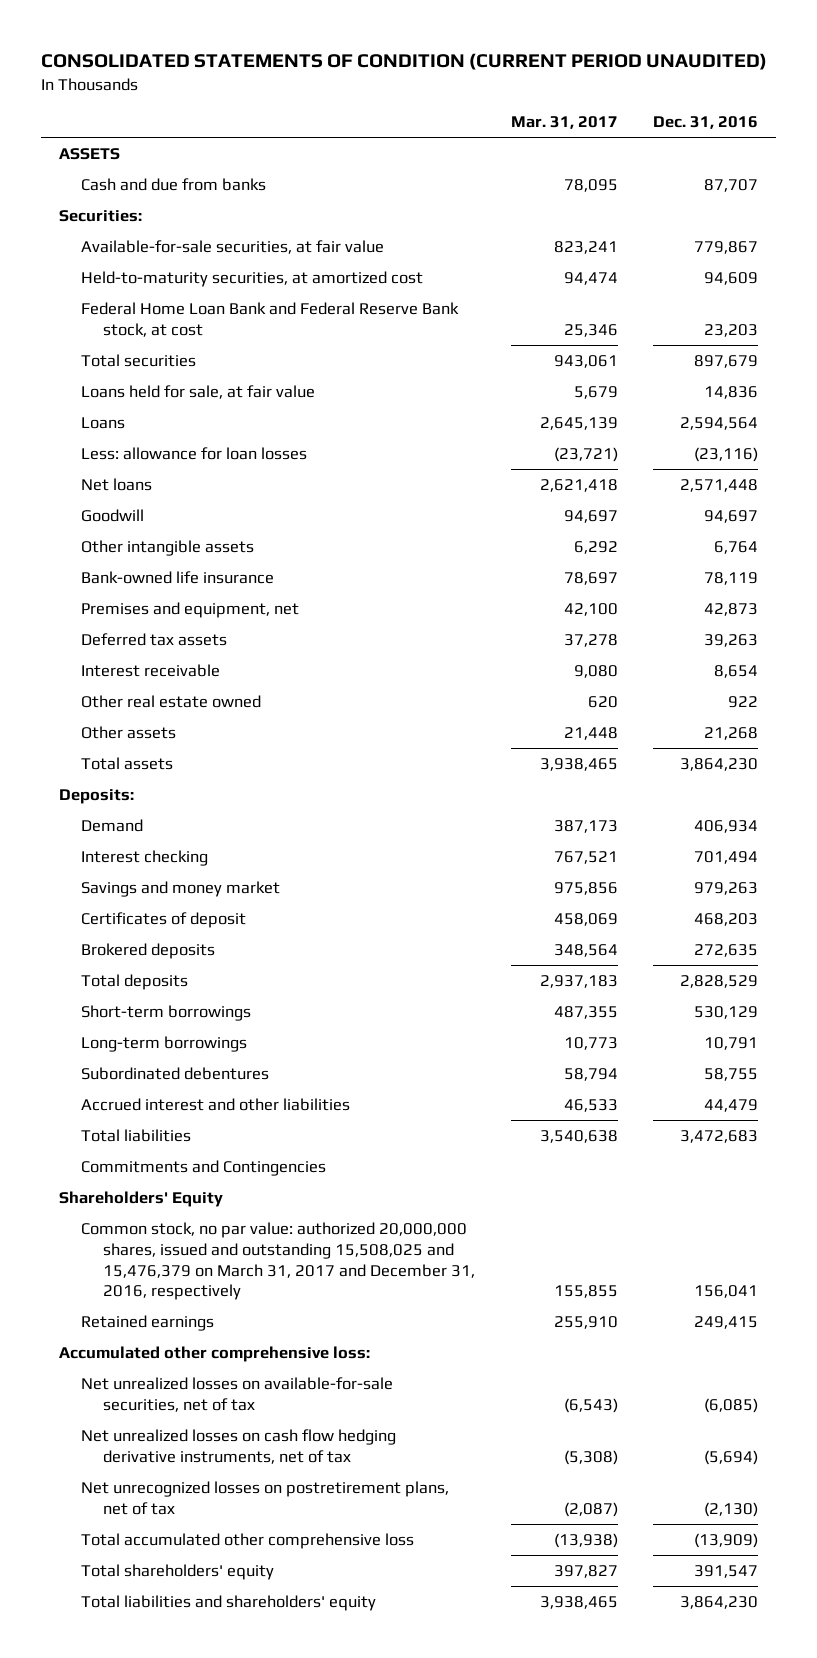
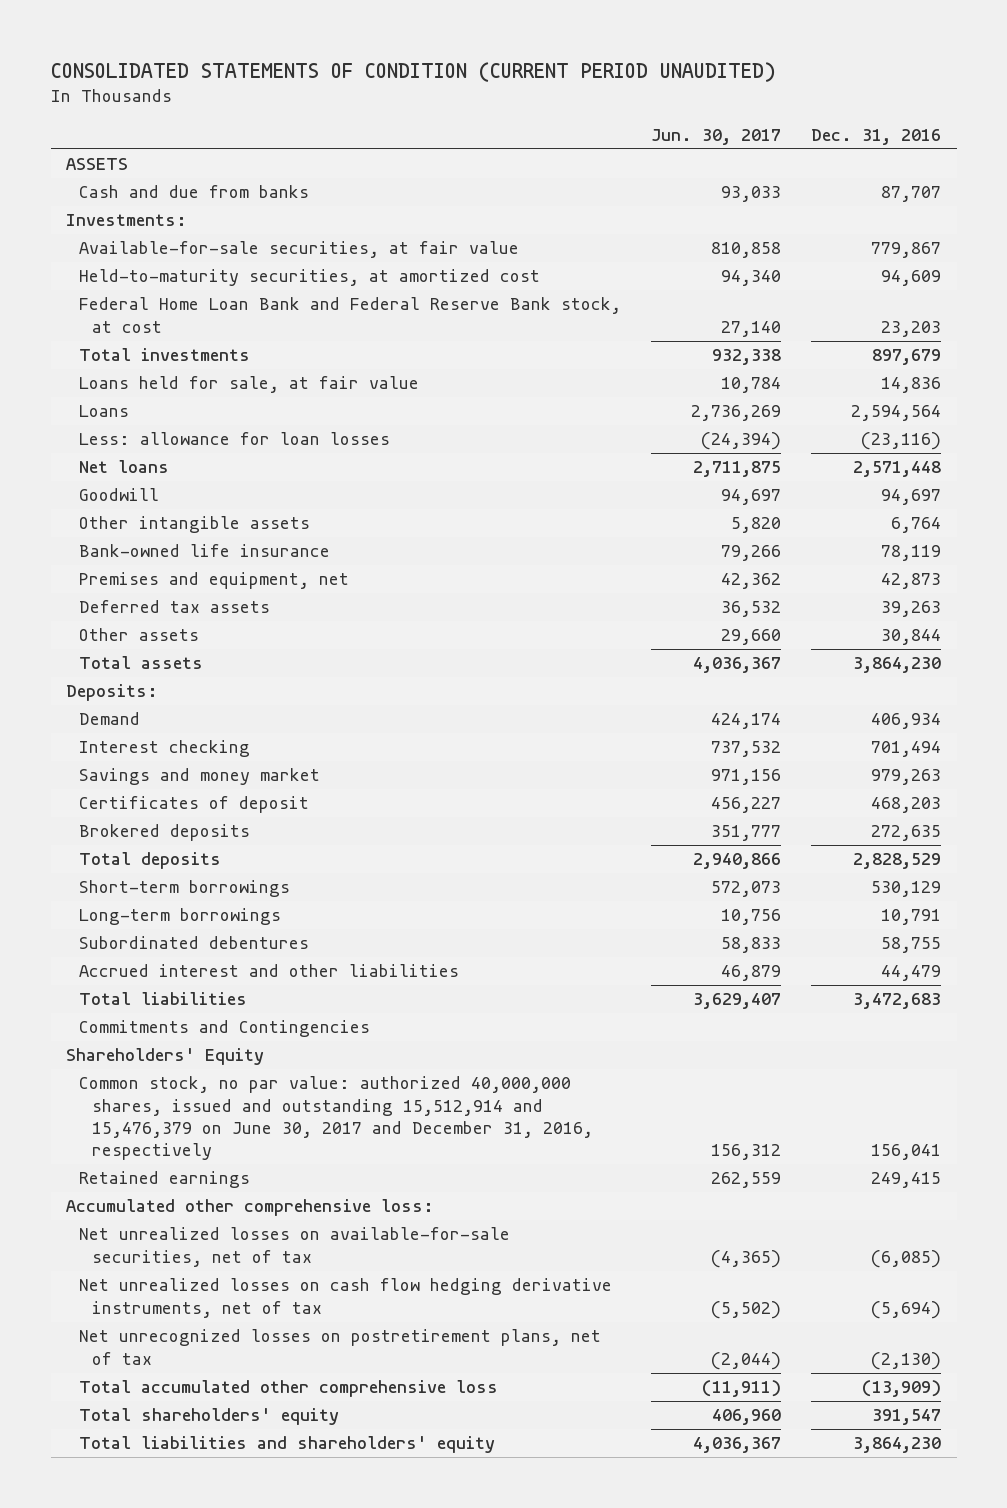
- | Mar. 31, 2017 | Dec. 31, 2016
+ | Jun. 30, 2017 | Dec. 31, 2016
- Securities:
+ Investments:
- Total securities | 943,061 | 897,679
+ Total investments | 932,338 | 897,679
- Interest receivable | 9,080 | 8,654
- Other real estate owned | 620 | 922
- Other assets | 21,448 | 21,268
+ Other assets | 29,660 | 30,844
- Common stock, no par value: authorized 20,000,000 shares, issued and outstanding 15,508,025 and 15,476,379 on March 31, 2017 and December 31, 2016, respectively | 155,855 | 156,041
+ Common stock, no par value: authorized 40,000,000 shares, issued and outstanding 15,512,914 and 15,476,379 on June 30, 2017 and December 31, 2016, respectively | 156,312 | 156,041

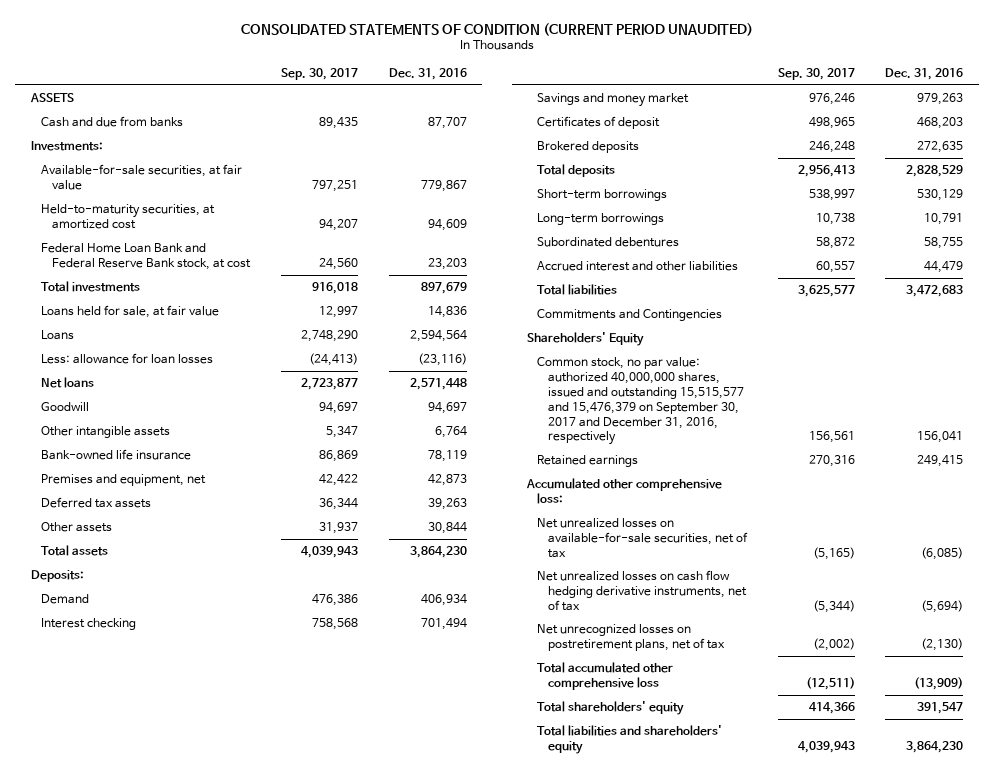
- | Jun. 30, 2017 | Dec. 31, 2016
+ | Sep. 30, 2017 | Dec. 31, 2016
- Common stock, no par value: authorized 40,000,000 shares, issued and outstanding 15,512,914 and 15,476,379 on June 30, 2017 and December 31, 2016, respectively | 156,312 | 156,041
+ Common stock, no par value: authorized 40,000,000 shares, issued and outstanding 15,515,577 and 15,476,379 on September 30, 2017 and December 31, 2016, respectively | 156,561 | 156,041

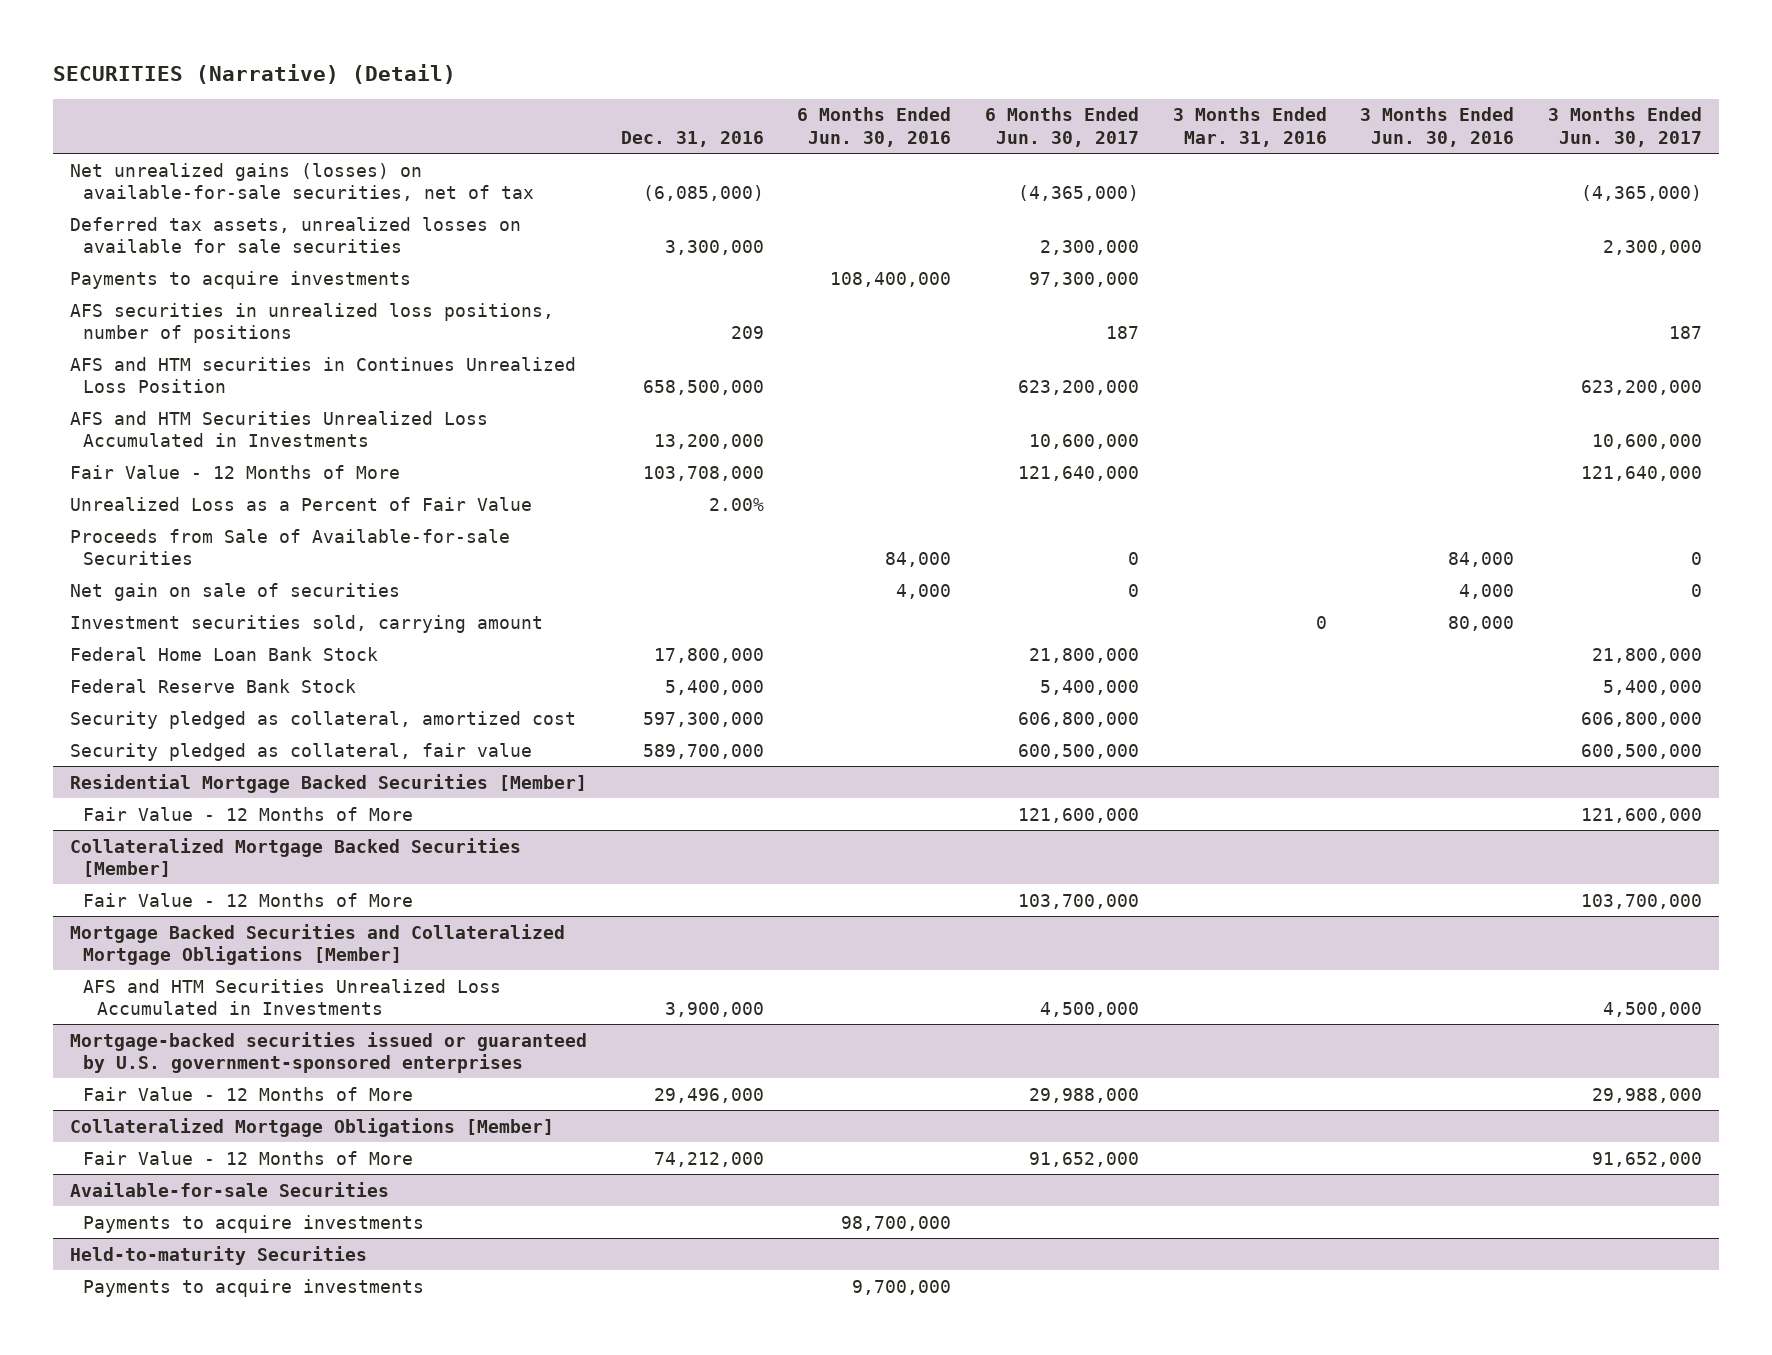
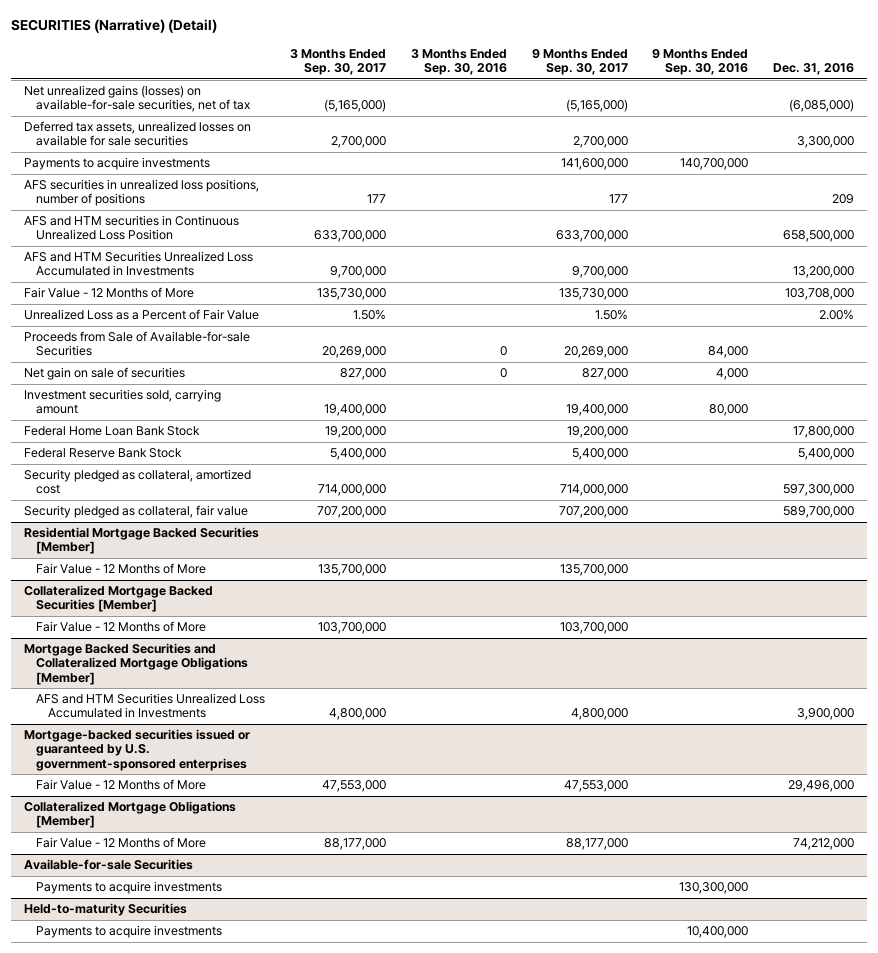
- | Dec. 31, 2016 | 6 Months Ended Jun. 30, 2016 | 6 Months Ended Jun. 30, 2017 | 3 Months Ended Mar. 31, 2016 | 3 Months Ended Jun. 30, 2016 | 3 Months Ended Jun. 30, 2017
+ | 3 Months Ended Sep. 30, 2017 | 3 Months Ended Sep. 30, 2016 | 9 Months Ended Sep. 30, 2017 | 9 Months Ended Sep. 30, 2016 | Dec. 31, 2016
- AFS and HTM securities in Continues Unrealized Loss Position | 658,500,000 | | 623,200,000 | | | 623,200,000
+ AFS and HTM securities in Continuous Unrealized Loss Position | 633,700,000 | | 633,700,000 | | 658,500,000

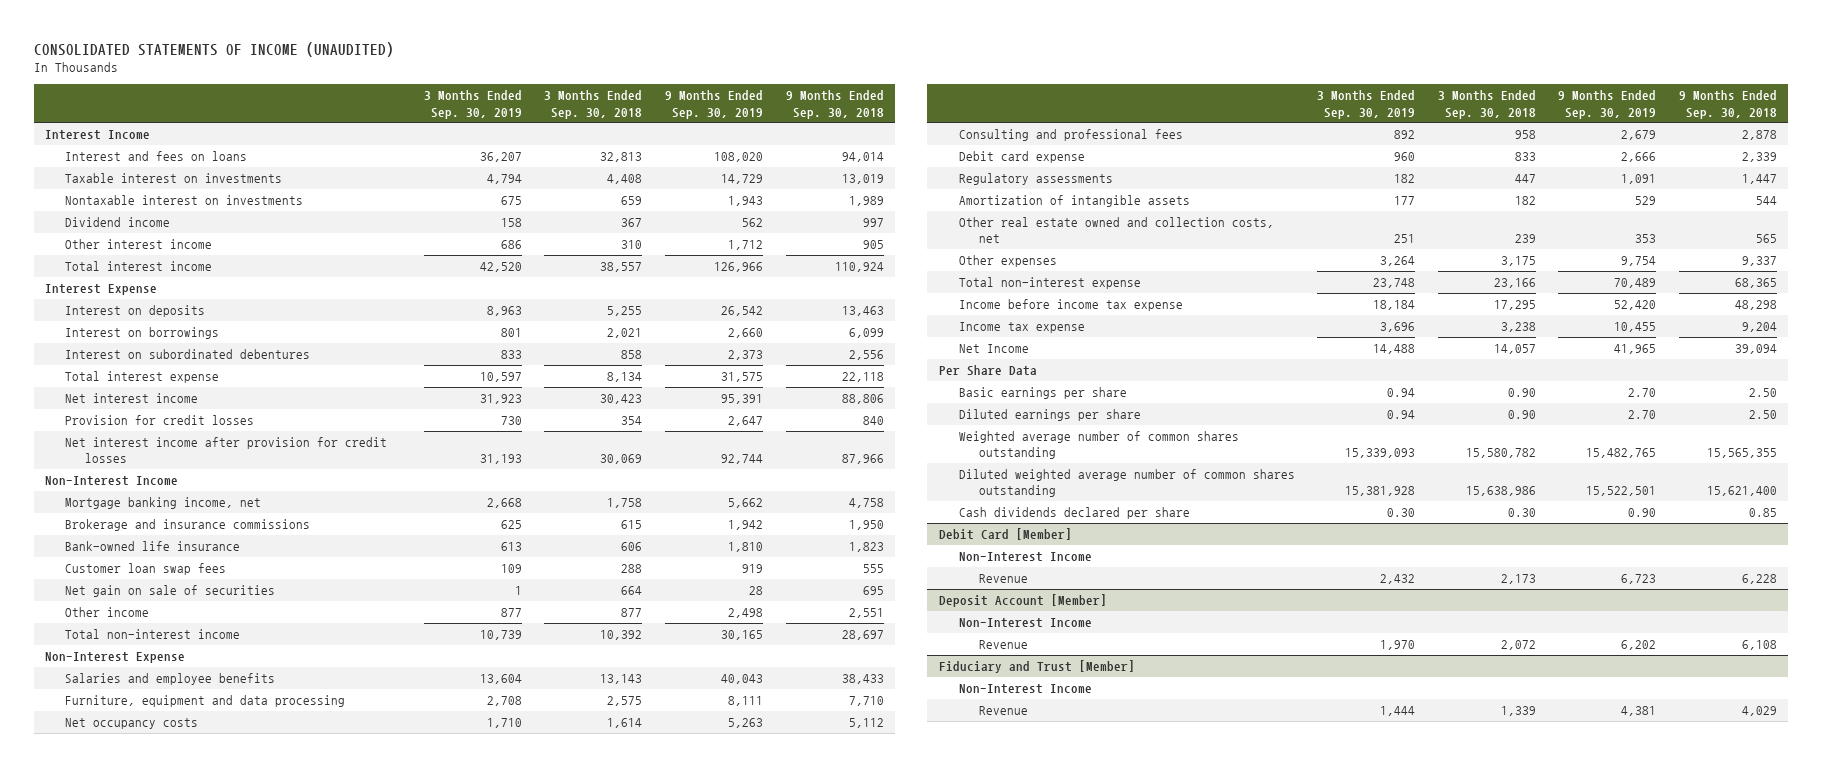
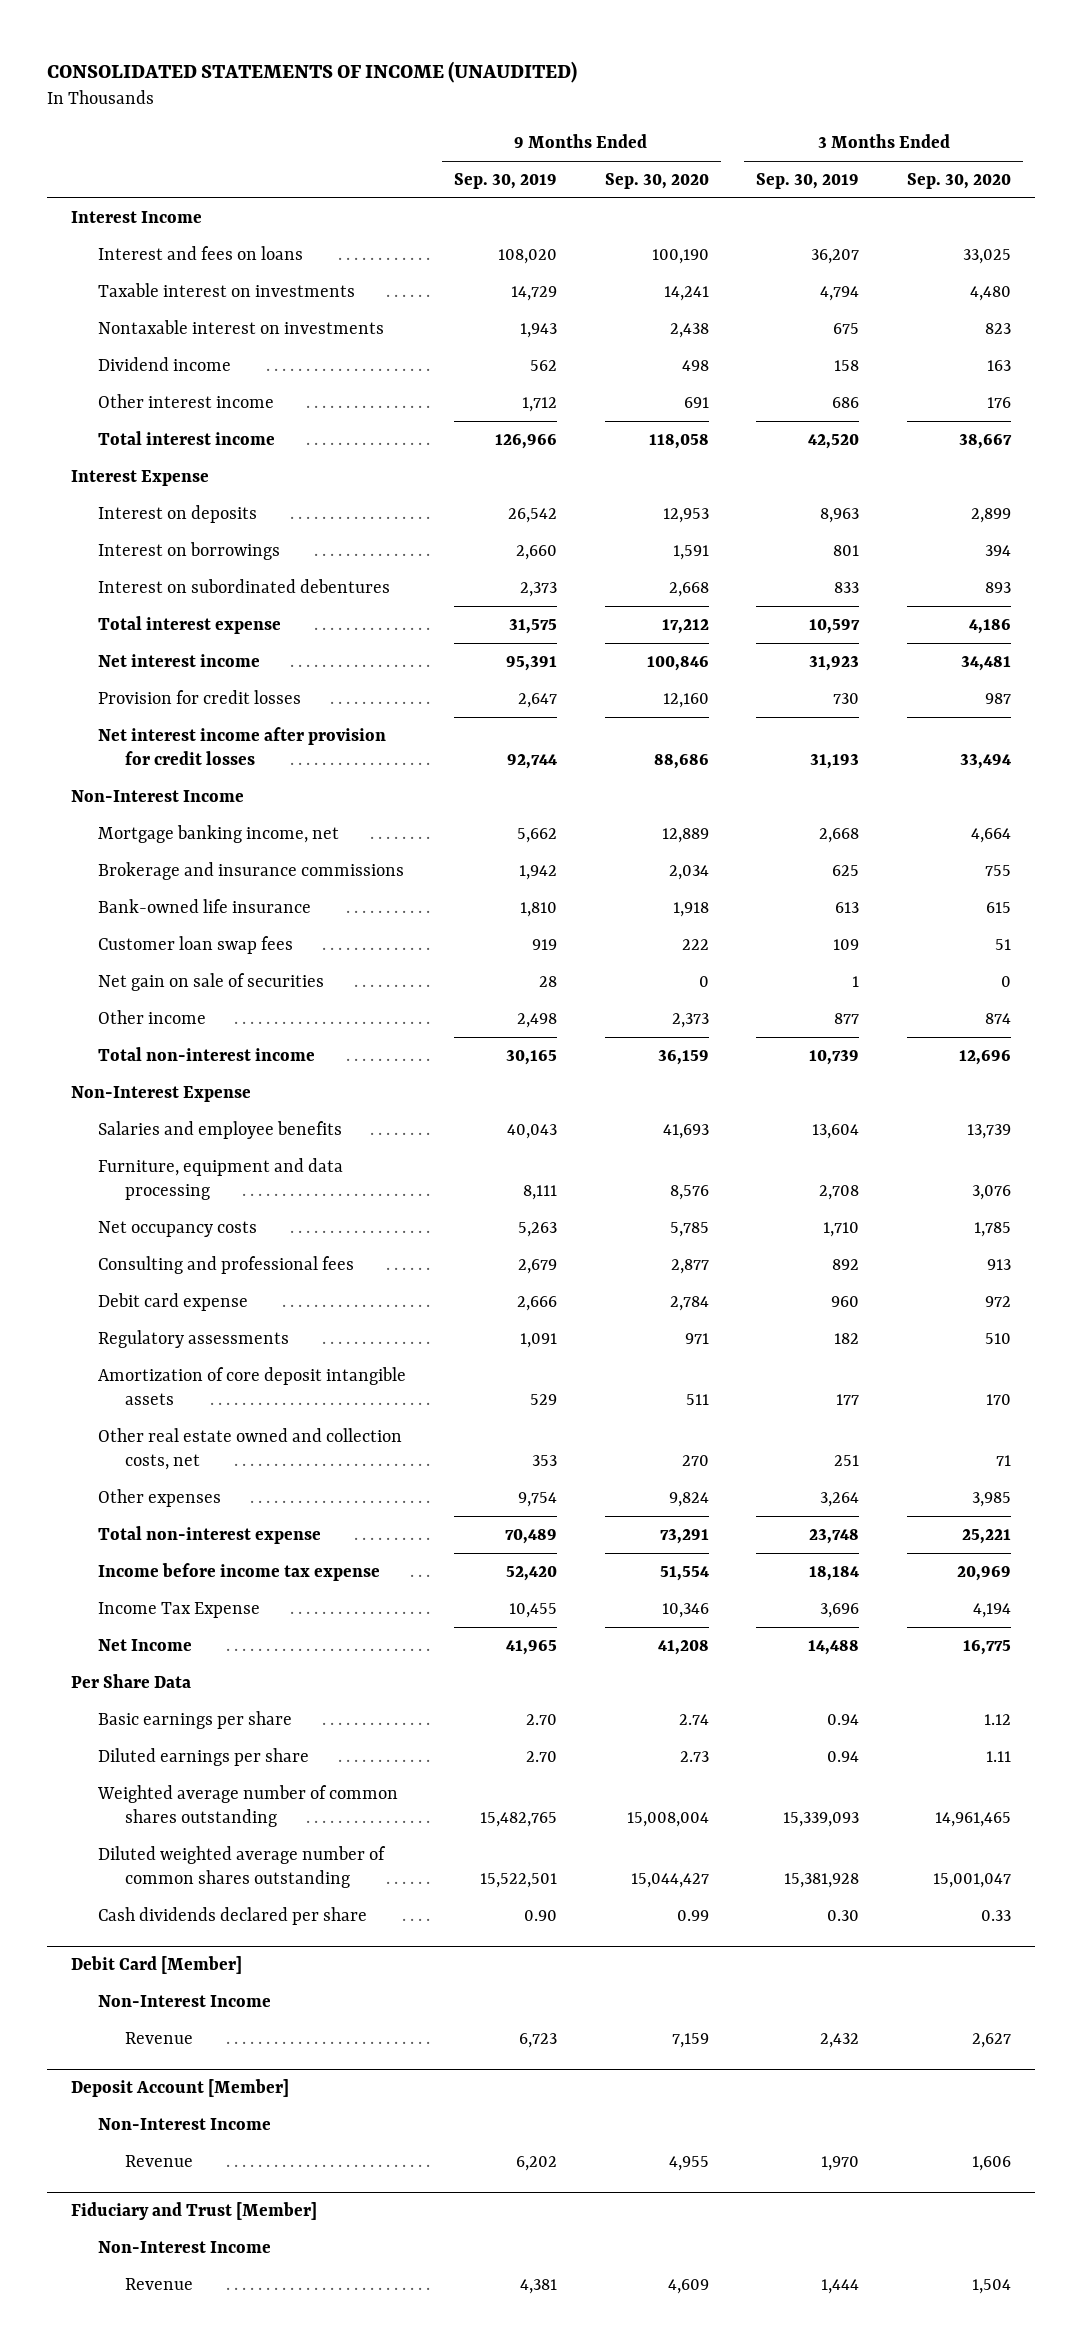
- | 3 Months Ended Sep. 30, 2019 | 3 Months Ended Sep. 30, 2018 | 9 Months Ended Sep. 30, 2019 | 9 Months Ended Sep. 30, 2018
+ | 9 Months Ended Sep. 30, 2019 | 9 Months Ended Sep. 30, 2020 | 3 Months Ended Sep. 30, 2019 | 3 Months Ended Sep. 30, 2020
- Amortization of intangible assets | 177 | 182 | 529 | 544
+ Amortization of core deposit intangible assets | 529 | 511 | 177 | 170
- Income tax expense | 3,696 | 3,238 | 10,455 | 9,204
+ Income Tax Expense | 10,455 | 10,346 | 3,696 | 4,194

